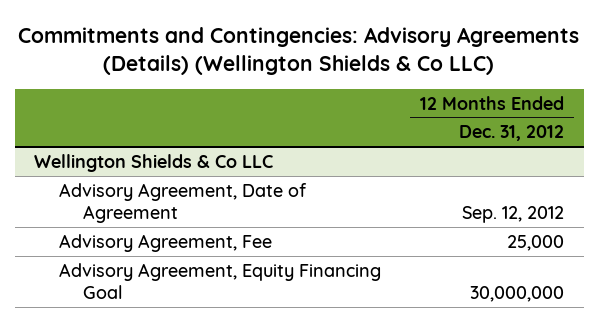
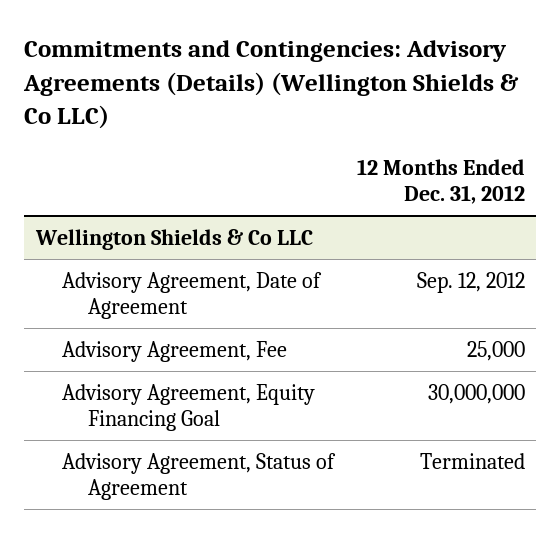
@ Wellington Shields & Co LLC
+ Advisory Agreement, Status of Agreement | Terminated

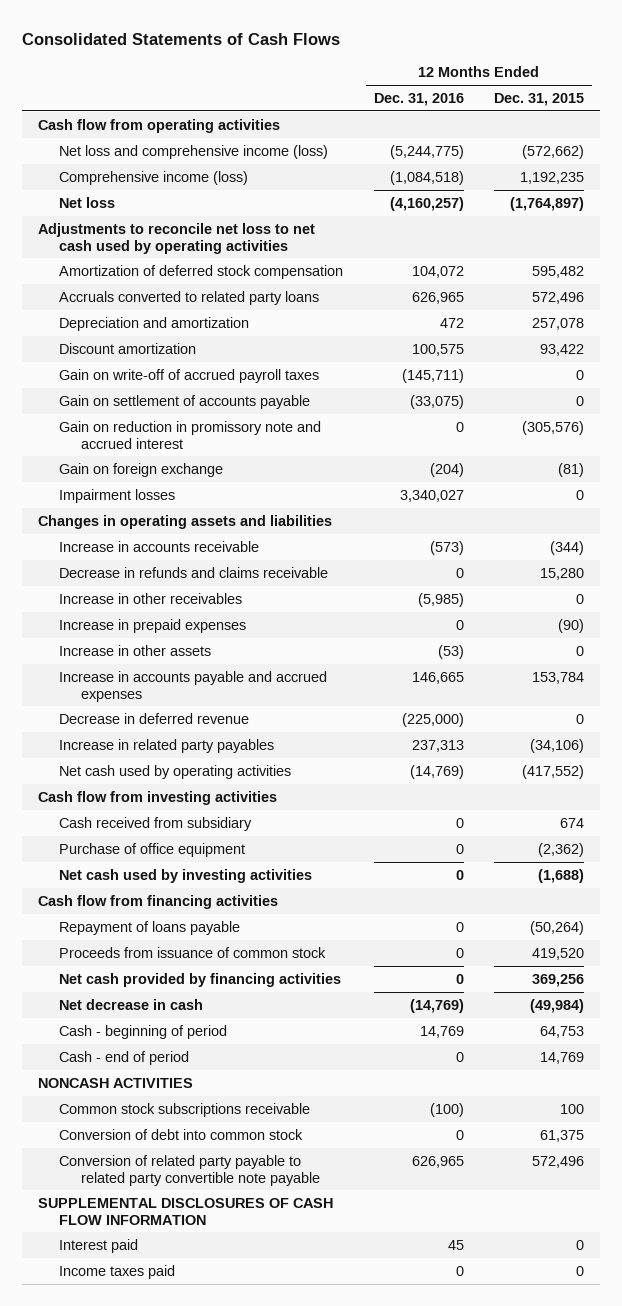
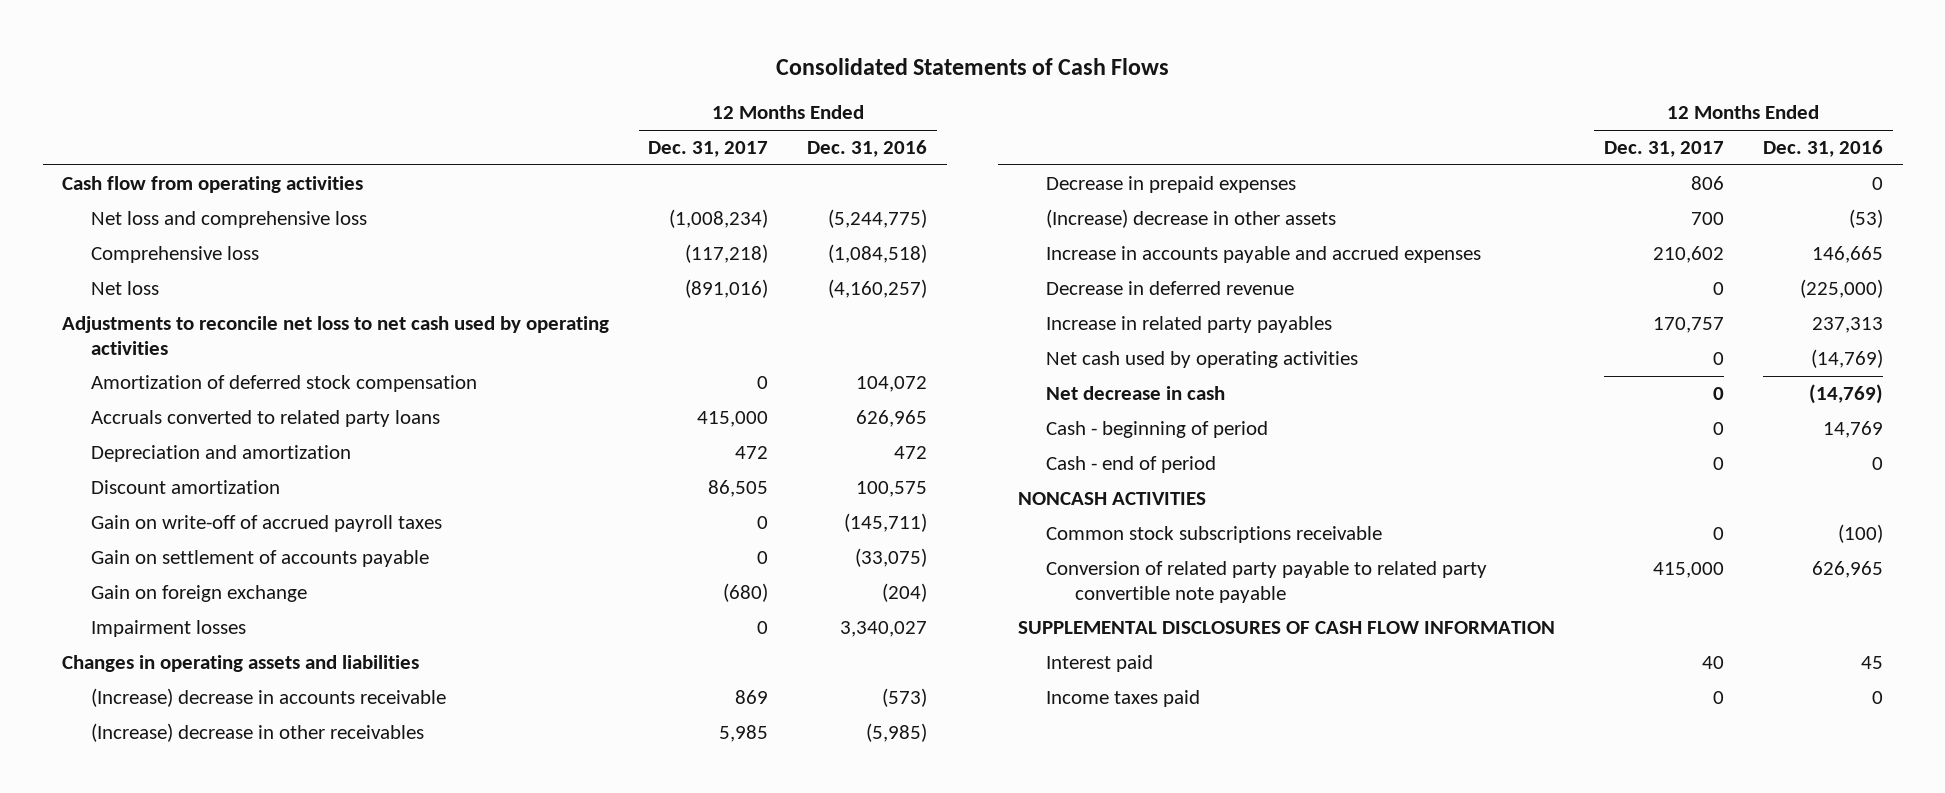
- | 12 Months Ended Dec. 31, 2016 | 12 Months Ended Dec. 31, 2015
+ | 12 Months Ended Dec. 31, 2017 | 12 Months Ended Dec. 31, 2016
- Net loss and comprehensive income (loss) | (5,244,775) | (572,662)
- Comprehensive income (loss) | (1,084,518) | 1,192,235
+ Net loss and comprehensive loss | (1,008,234) | (5,244,775)
+ Comprehensive loss | (117,218) | (1,084,518)
- Gain on reduction in promissory note and accrued interest | 0 | (305,576)
- Increase in accounts receivable | (573) | (344)
- Decrease in refunds and claims receivable | 0 | 15,280
- Increase in other receivables | (5,985) | 0
- Increase in prepaid expenses | 0 | (90)
- Increase in other assets | (53) | 0
+ (Increase) decrease in accounts receivable | 869 | (573)
+ (Increase) decrease in other receivables | 5,985 | (5,985)
+ Decrease in prepaid expenses | 806 | 0
+ (Increase) decrease in other assets | 700 | (53)
- Cash flow from investing activities
- Cash received from subsidiary | 0 | 674
- Purchase of office equipment | 0 | (2,362)
- Net cash used by investing activities | 0 | (1,688)
- Cash flow from financing activities
- Repayment of loans payable | 0 | (50,264)
- Proceeds from issuance of common stock | 0 | 419,520
- Net cash provided by financing activities | 0 | 369,256
- Conversion of debt into common stock | 0 | 61,375

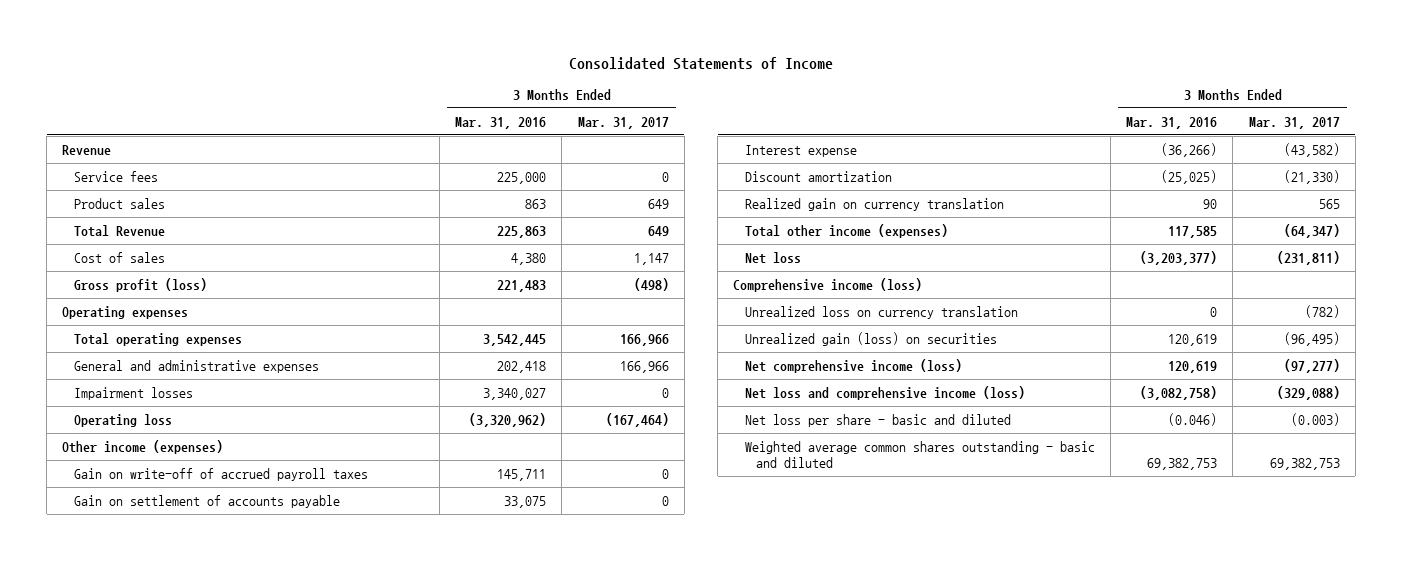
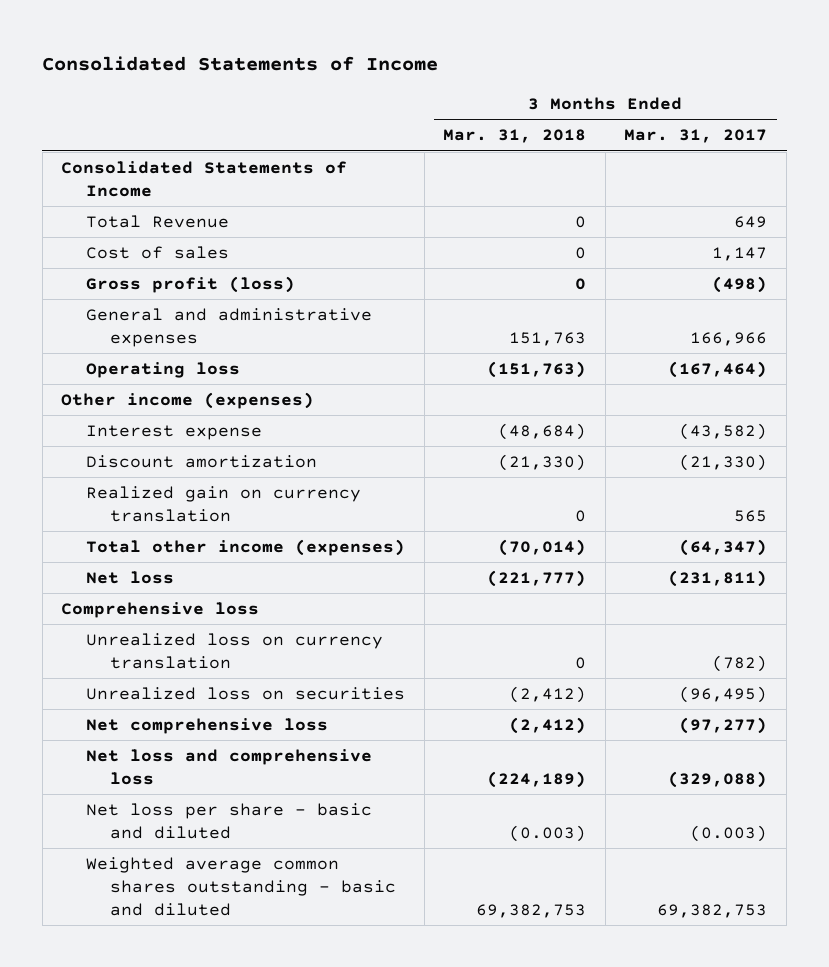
- | 3 Months Ended Mar. 31, 2016 | 3 Months Ended Mar. 31, 2017
+ | 3 Months Ended Mar. 31, 2018 | 3 Months Ended Mar. 31, 2017
- Revenue
- Service fees | 225,000 | 0
- Product sales | 863 | 649
+ Consolidated Statements of Income
- Operating expenses
- Total operating expenses | 3,542,445 | 166,966
- Impairment losses | 3,340,027 | 0
- Gain on write-off of accrued payroll taxes | 145,711 | 0
- Gain on settlement of accounts payable | 33,075 | 0
- Comprehensive income (loss)
+ Comprehensive loss
- Unrealized gain (loss) on securities | 120,619 | (96,495)
- Net comprehensive income (loss) | 120,619 | (97,277)
- Net loss and comprehensive income (loss) | (3,082,758) | (329,088)
+ Unrealized loss on securities | (2,412) | (96,495)
+ Net comprehensive loss | (2,412) | (97,277)
+ Net loss and comprehensive loss | (224,189) | (329,088)

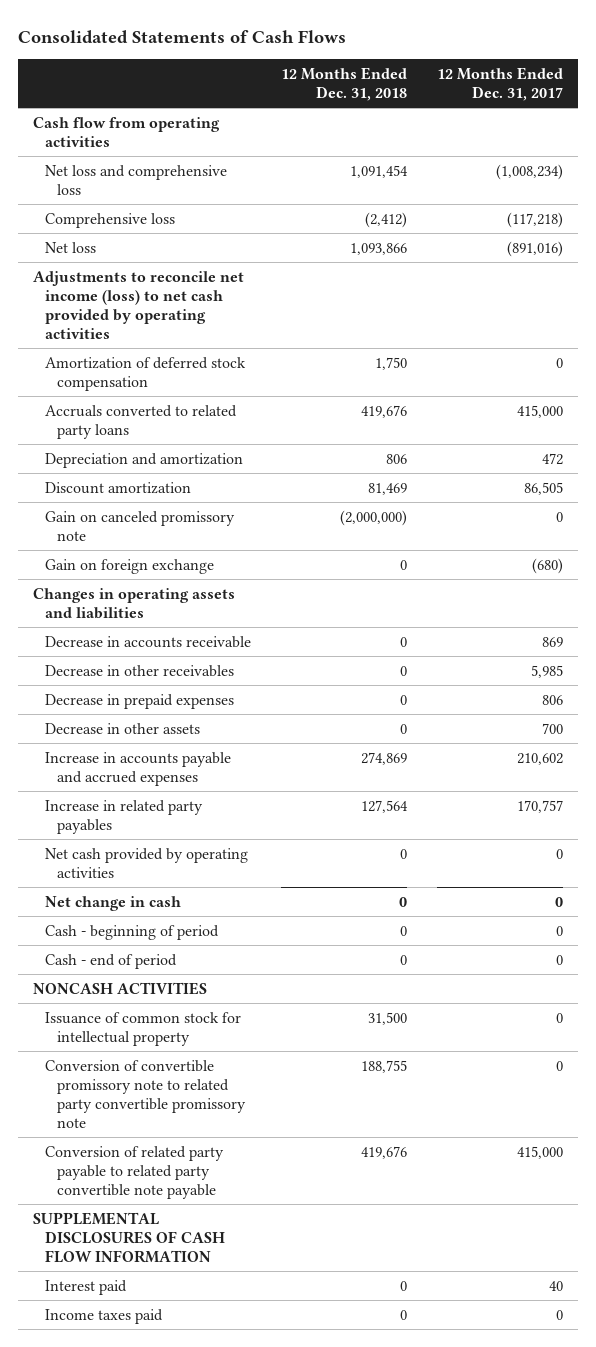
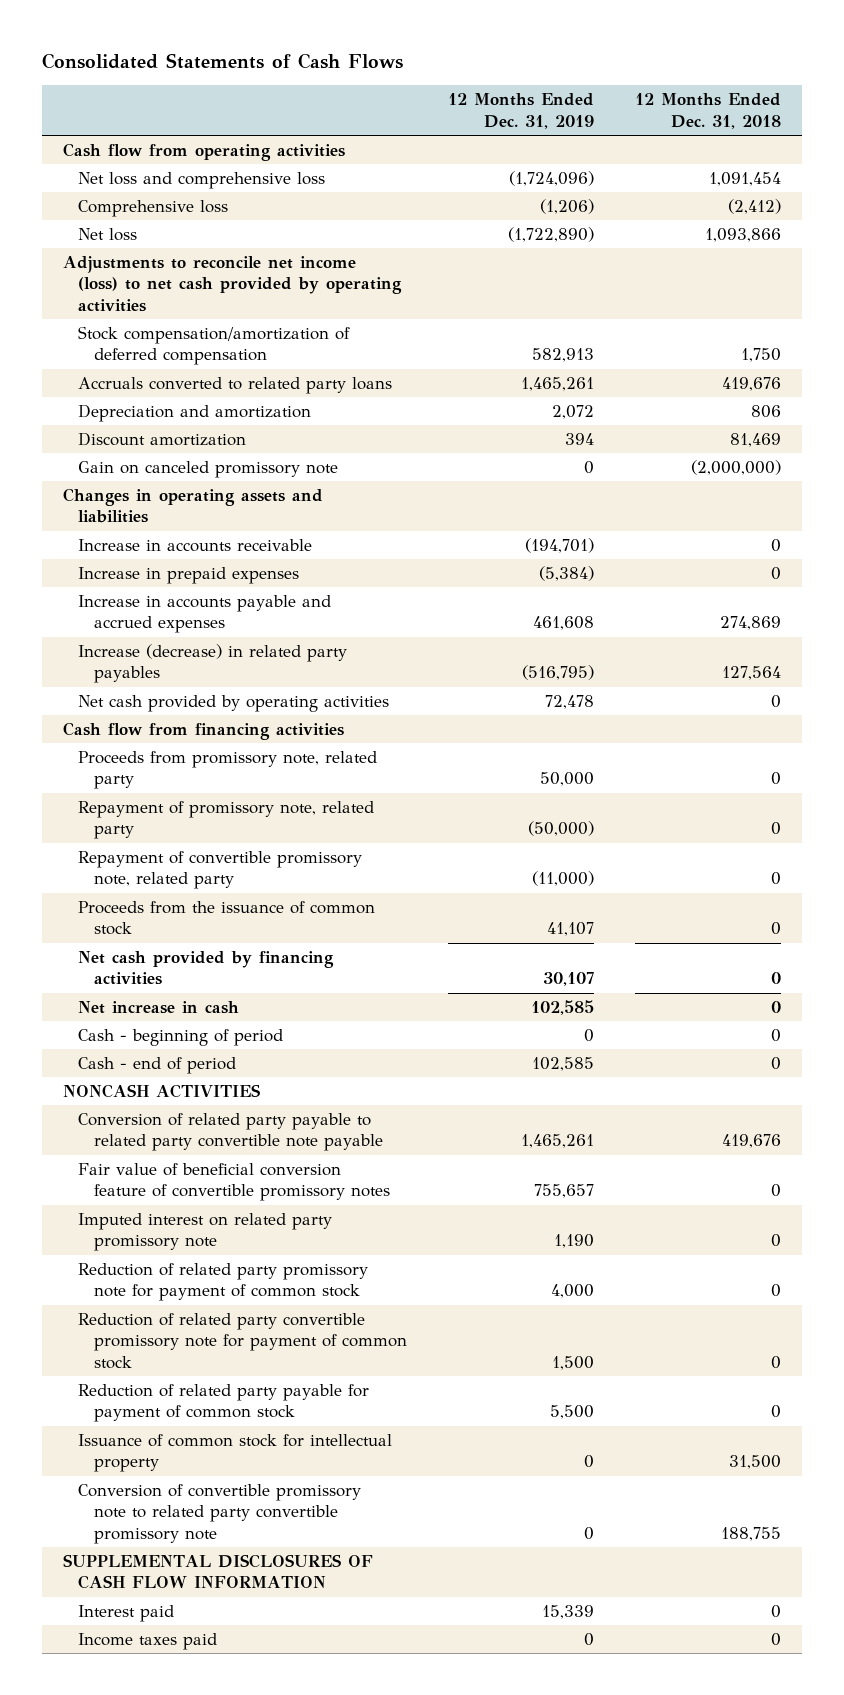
- | 12 Months Ended Dec. 31, 2018 | 12 Months Ended Dec. 31, 2017
+ | 12 Months Ended Dec. 31, 2019 | 12 Months Ended Dec. 31, 2018
- Amortization of deferred stock compensation | 1,750 | 0
+ Stock compensation/amortization of deferred compensation | 582,913 | 1,750
- Gain on foreign exchange | 0 | (680)
- Decrease in accounts receivable | 0 | 869
- Decrease in other receivables | 0 | 5,985
- Decrease in prepaid expenses | 0 | 806
- Decrease in other assets | 0 | 700
+ Increase in accounts receivable | (194,701) | 0
+ Increase in prepaid expenses | (5,384) | 0
- Increase in related party payables | 127,564 | 170,757
+ Increase (decrease) in related party payables | (516,795) | 127,564
- Net change in cash | 0 | 0
+ Cash flow from financing activities
+ Proceeds from promissory note, related party | 50,000 | 0
+ Repayment of promissory note, related party | (50,000) | 0
+ Repayment of convertible promissory note, related party | (11,000) | 0
+ Proceeds from the issuance of common stock | 41,107 | 0
+ Net cash provided by financing activities | 30,107 | 0
+ Net increase in cash | 102,585 | 0
moved up: Conversion of related party payable to related party convertible note payable | 1,465,261 | 419,676
+ Fair value of beneficial conversion feature of convertible promissory notes | 755,657 | 0
+ Imputed interest on related party promissory note | 1,190 | 0
+ Reduction of related party promissory note for payment of common stock | 4,000 | 0
+ Reduction of related party convertible promissory note for payment of common stock | 1,500 | 0
+ Reduction of related party payable for payment of common stock | 5,500 | 0

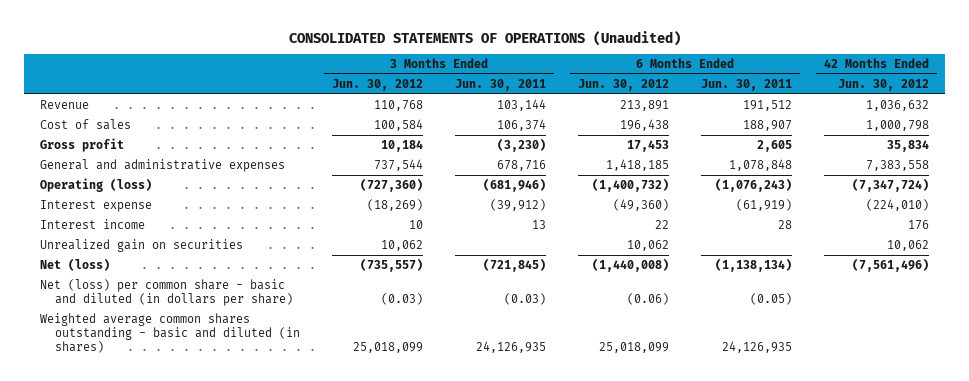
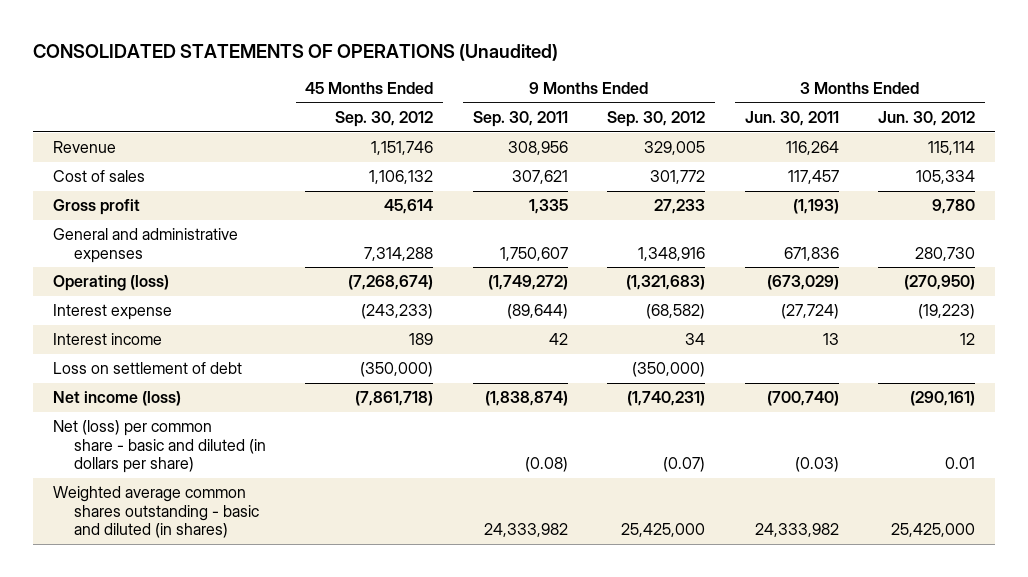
- | 3 Months Ended Jun. 30, 2012 | 3 Months Ended Jun. 30, 2011 | 6 Months Ended Jun. 30, 2012 | 6 Months Ended Jun. 30, 2011 | 42 Months Ended Jun. 30, 2012
+ | 45 Months Ended Sep. 30, 2012 | 9 Months Ended Sep. 30, 2011 | 9 Months Ended Sep. 30, 2012 | 3 Months Ended Jun. 30, 2011 | 3 Months Ended Jun. 30, 2012
- Revenue | 110,768 | 103,144 | 213,891 | 191,512 | 1,036,632
- Cost of sales | 100,584 | 106,374 | 196,438 | 188,907 | 1,000,798
- Gross profit | 10,184 | (3,230) | 17,453 | 2,605 | 35,834
- General and administrative expenses | 737,544 | 678,716 | 1,418,185 | 1,078,848 | 7,383,558
- Operating (loss) | (727,360) | (681,946) | (1,400,732) | (1,076,243) | (7,347,724)
- Interest expense | (18,269) | (39,912) | (49,360) | (61,919) | (224,010)
- Interest income | 10 | 13 | 22 | 28 | 176
- Unrealized gain on securities | 10,062 | | 10,062 | | 10,062
- Net (loss) | (735,557) | (721,845) | (1,440,008) | (1,138,134) | (7,561,496)
- Net (loss) per common share - basic and diluted (in dollars per share) | (0.03) | (0.03) | (0.06) | (0.05) |
- Weighted average common shares outstanding - basic and diluted (in shares) | 25,018,099 | 24,126,935 | 25,018,099 | 24,126,935 |
+ Revenue | 1,151,746 | 308,956 | 329,005 | 116,264 | 115,114
+ Cost of sales | 1,106,132 | 307,621 | 301,772 | 117,457 | 105,334
+ Gross profit | 45,614 | 1,335 | 27,233 | (1,193) | 9,780
+ General and administrative expenses | 7,314,288 | 1,750,607 | 1,348,916 | 671,836 | 280,730
+ Operating (loss) | (7,268,674) | (1,749,272) | (1,321,683) | (673,029) | (270,950)
+ Interest expense | (243,233) | (89,644) | (68,582) | (27,724) | (19,223)
+ Interest income | 189 | 42 | 34 | 13 | 12
+ Loss on settlement of debt | (350,000) | | (350,000) | |
+ Net income (loss) | (7,861,718) | (1,838,874) | (1,740,231) | (700,740) | (290,161)
+ Net (loss) per common share - basic and diluted (in dollars per share) | | (0.08) | (0.07) | (0.03) | 0.01
+ Weighted average common shares outstanding - basic and diluted (in shares) | | 24,333,982 | 25,425,000 | 24,333,982 | 25,425,000

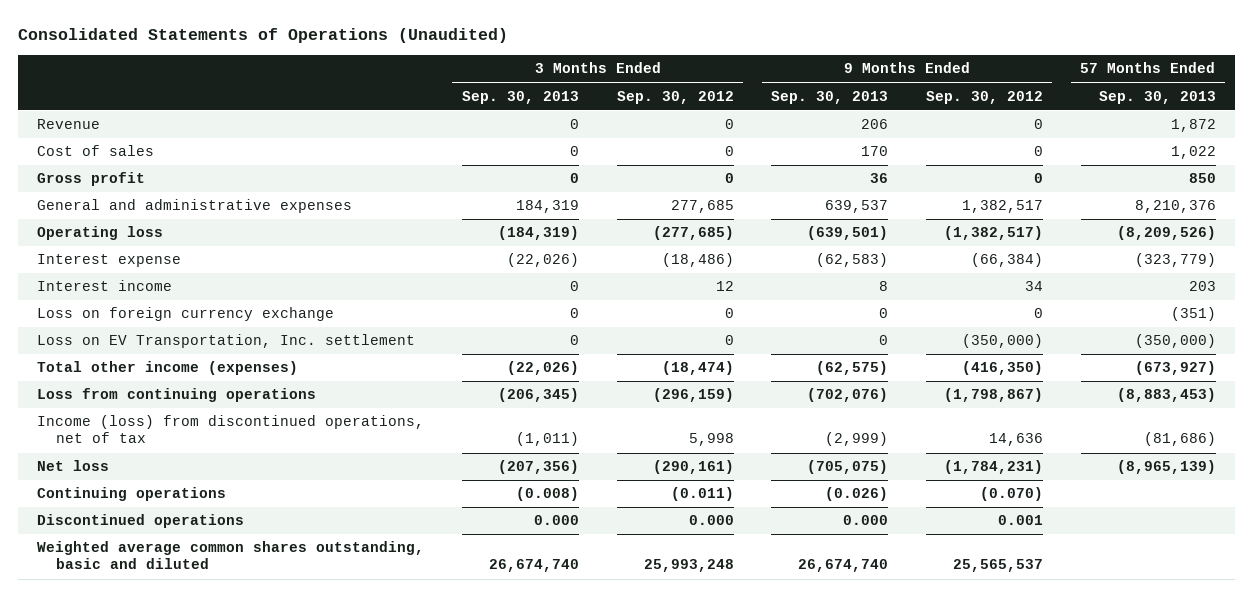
- CONSOLIDATED STATEMENTS OF OPERATIONS (Unaudited)
+ Consolidated Statements of Operations (Unaudited)
- | 45 Months Ended Sep. 30, 2012 | 9 Months Ended Sep. 30, 2011 | 9 Months Ended Sep. 30, 2012 | 3 Months Ended Jun. 30, 2011 | 3 Months Ended Jun. 30, 2012
+ | 3 Months Ended Sep. 30, 2013 | 3 Months Ended Sep. 30, 2012 | 9 Months Ended Sep. 30, 2013 | 9 Months Ended Sep. 30, 2012 | 57 Months Ended Sep. 30, 2013
- Revenue | 1,151,746 | 308,956 | 329,005 | 116,264 | 115,114
- Cost of sales | 1,106,132 | 307,621 | 301,772 | 117,457 | 105,334
- Gross profit | 45,614 | 1,335 | 27,233 | (1,193) | 9,780
- General and administrative expenses | 7,314,288 | 1,750,607 | 1,348,916 | 671,836 | 280,730
- Operating (loss) | (7,268,674) | (1,749,272) | (1,321,683) | (673,029) | (270,950)
- Interest expense | (243,233) | (89,644) | (68,582) | (27,724) | (19,223)
+ Revenue | 0 | 0 | 206 | 0 | 1,872
+ Cost of sales | 0 | 0 | 170 | 0 | 1,022
+ Gross profit | 0 | 0 | 36 | 0 | 850
+ General and administrative expenses | 184,319 | 277,685 | 639,537 | 1,382,517 | 8,210,376
+ Operating loss | (184,319) | (277,685) | (639,501) | (1,382,517) | (8,209,526)
+ Interest expense | (22,026) | (18,486) | (62,583) | (66,384) | (323,779)
- Loss on settlement of debt | (350,000) | | (350,000) | |
- Net income (loss) | (7,861,718) | (1,838,874) | (1,740,231) | (700,740) | (290,161)
- Net (loss) per common share - basic and diluted (in dollars per share) | | (0.08) | (0.07) | (0.03) | 0.01
- Weighted average common shares outstanding - basic and diluted (in shares) | | 24,333,982 | 25,425,000 | 24,333,982 | 25,425,000
+ Loss on foreign currency exchange | 0 | 0 | 0 | 0 | (351)
+ Loss on EV Transportation, Inc. settlement | 0 | 0 | 0 | (350,000) | (350,000)
+ Total other income (expenses) | (22,026) | (18,474) | (62,575) | (416,350) | (673,927)
+ Loss from continuing operations | (206,345) | (296,159) | (702,076) | (1,798,867) | (8,883,453)
+ Income (loss) from discontinued operations, net of tax | (1,011) | 5,998 | (2,999) | 14,636 | (81,686)
+ Net loss | (207,356) | (290,161) | (705,075) | (1,784,231) | (8,965,139)
+ Continuing operations | (0.008) | (0.011) | (0.026) | (0.070) |
+ Discontinued operations | 0.000 | 0.000 | 0.000 | 0.001 |
+ Weighted average common shares outstanding, basic and diluted | 26,674,740 | 25,993,248 | 26,674,740 | 25,565,537 |

